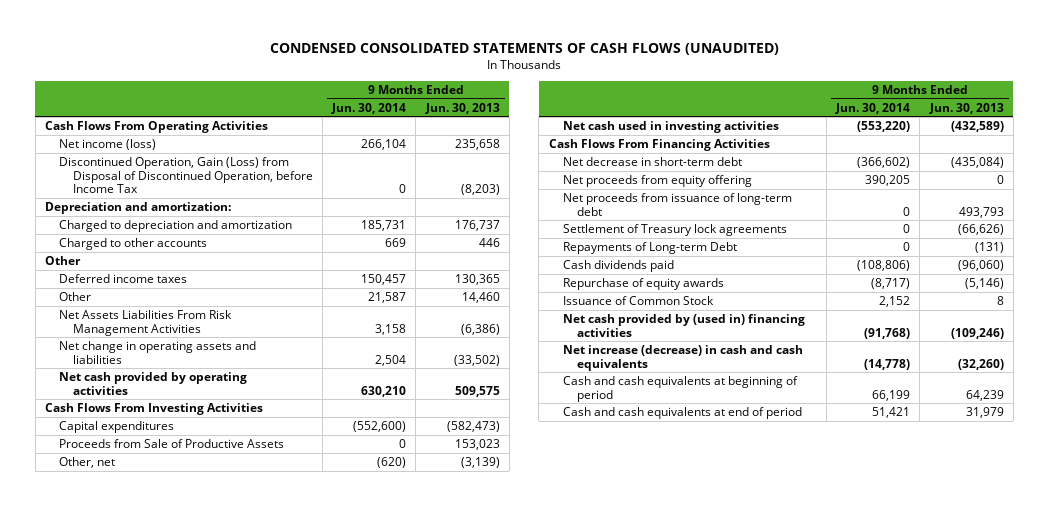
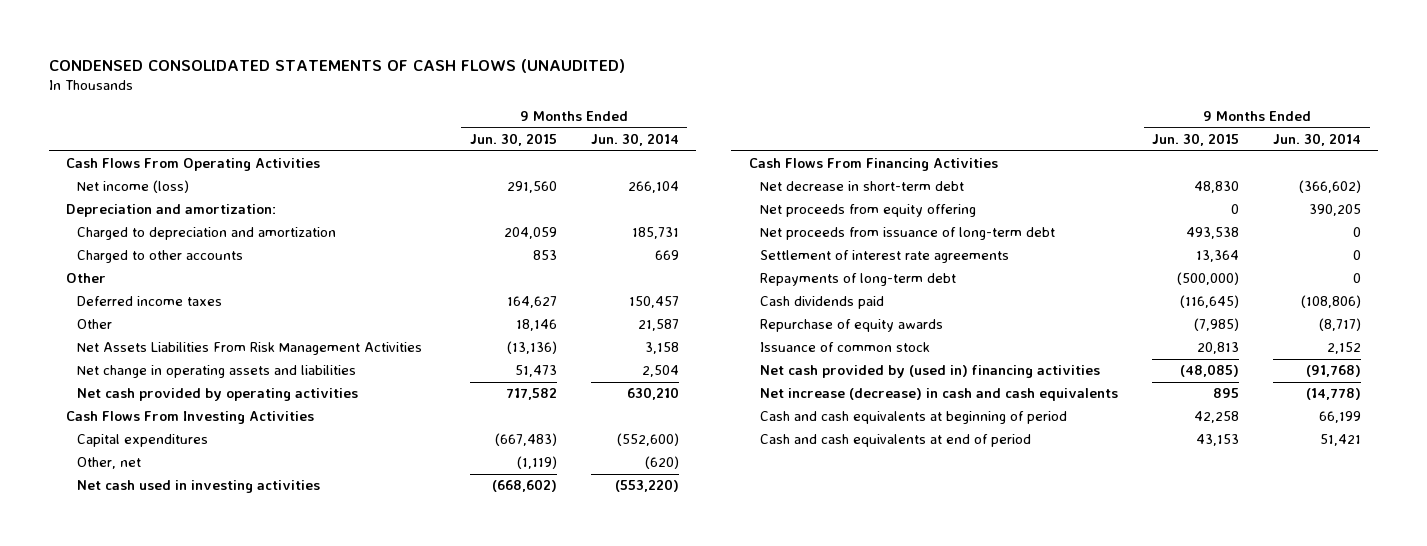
- | 9 Months Ended Jun. 30, 2014 | 9 Months Ended Jun. 30, 2013
+ | 9 Months Ended Jun. 30, 2015 | 9 Months Ended Jun. 30, 2014
- Discontinued Operation, Gain (Loss) from Disposal of Discontinued Operation, before Income Tax | 0 | (8,203)
- Proceeds from Sale of Productive Assets | 0 | 153,023
- Settlement of Treasury lock agreements | 0 | (66,626)
- Repayments of Long-term Debt | 0 | (131)
+ Settlement of interest rate agreements | 13,364 | 0
+ Repayments of long-term debt | (500,000) | 0
- Issuance of Common Stock | 2,152 | 8
+ Issuance of common stock | 20,813 | 2,152

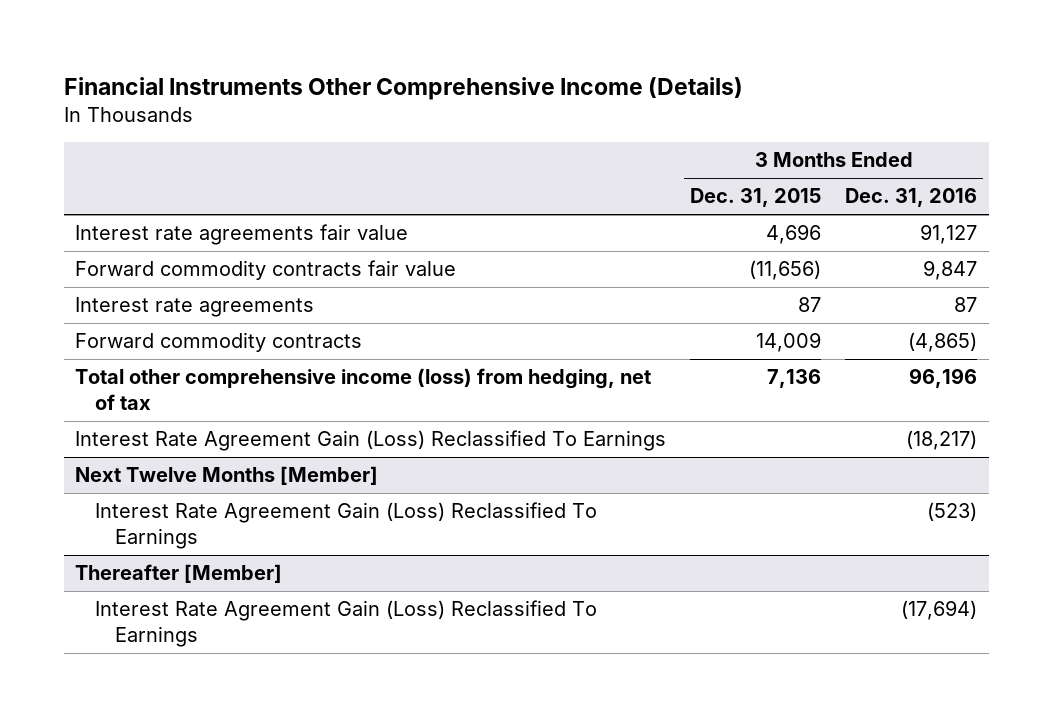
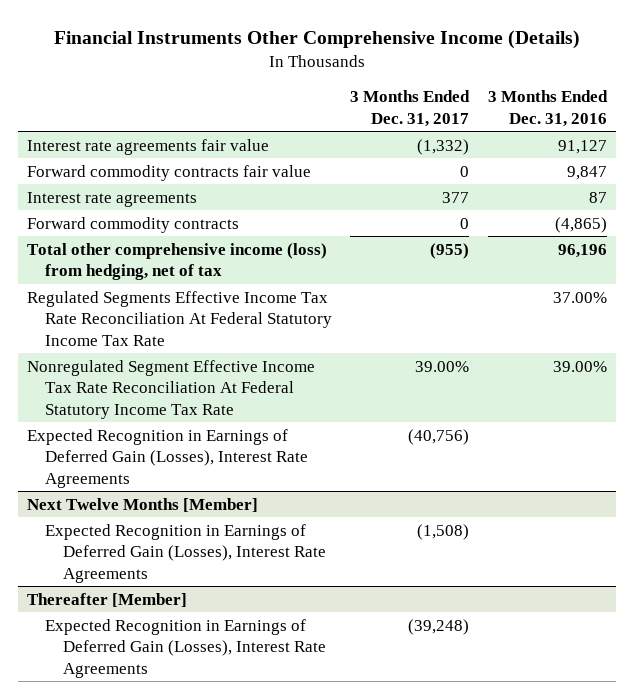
- | 3 Months Ended Dec. 31, 2015 | 3 Months Ended Dec. 31, 2016
+ | 3 Months Ended Dec. 31, 2017 | 3 Months Ended Dec. 31, 2016
- Interest Rate Agreement Gain (Loss) Reclassified To Earnings | | (18,217)
+ Regulated Segments Effective Income Tax Rate Reconciliation At Federal Statutory Income Tax Rate | | 37.00%
+ Nonregulated Segment Effective Income Tax Rate Reconciliation At Federal Statutory Income Tax Rate | 39.00% | 39.00%
+ Expected Recognition in Earnings of Deferred Gain (Losses), Interest Rate Agreements | (40,756) |
@ Next Twelve Months [Member]
- Interest Rate Agreement Gain (Loss) Reclassified To Earnings | | (523)
+ Expected Recognition in Earnings of Deferred Gain (Losses), Interest Rate Agreements | (1,508) |
@ Thereafter [Member]
- Interest Rate Agreement Gain (Loss) Reclassified To Earnings | | (17,694)
+ Expected Recognition in Earnings of Deferred Gain (Losses), Interest Rate Agreements | (39,248) |

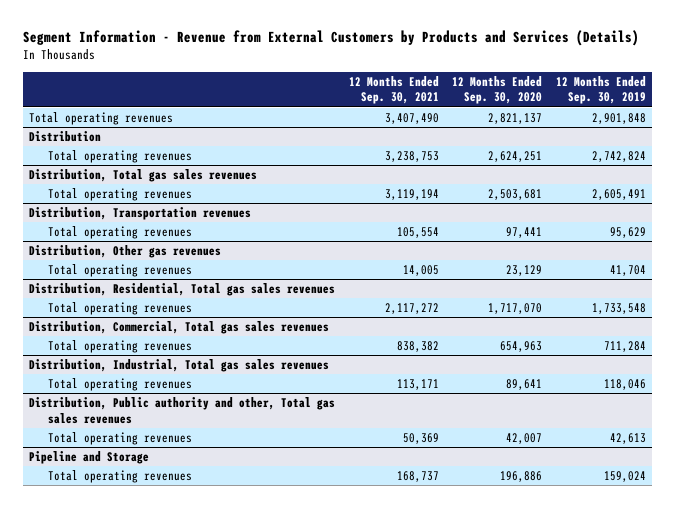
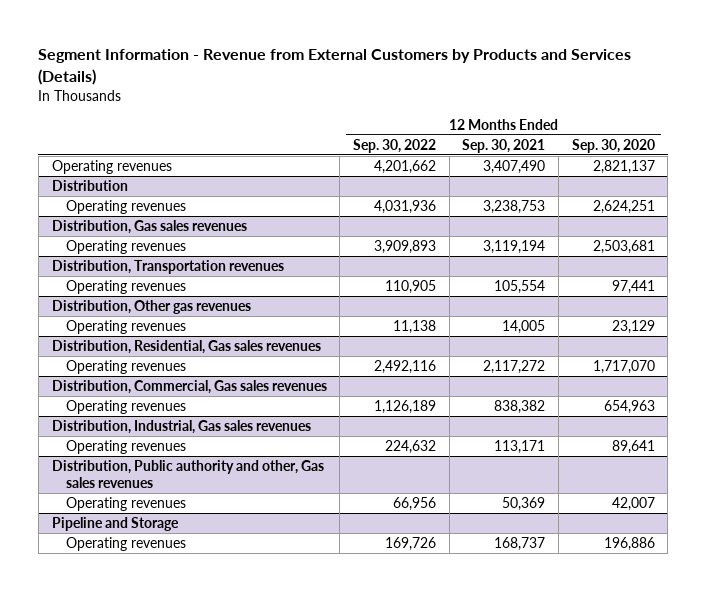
- | 12 Months Ended Sep. 30, 2021 | 12 Months Ended Sep. 30, 2020 | 12 Months Ended Sep. 30, 2019
+ | 12 Months Ended Sep. 30, 2022 | 12 Months Ended Sep. 30, 2021 | 12 Months Ended Sep. 30, 2020
- Total operating revenues | 3,407,490 | 2,821,137 | 2,901,848
+ Operating revenues | 4,201,662 | 3,407,490 | 2,821,137
@ Distribution
- Total operating revenues | 3,238,753 | 2,624,251 | 2,742,824
- Distribution, Total gas sales revenues
- Total operating revenues | 3,119,194 | 2,503,681 | 2,605,491
@ Distribution
+ Operating revenues | 4,031,936 | 3,238,753 | 2,624,251
+ Distribution, Gas sales revenues
+ Operating revenues | 3,909,893 | 3,119,194 | 2,503,681
@ Distribution, Transportation revenues
- Total operating revenues | 105,554 | 97,441 | 95,629
+ Operating revenues | 110,905 | 105,554 | 97,441
@ Distribution, Other gas revenues
- Total operating revenues | 14,005 | 23,129 | 41,704
- Distribution, Residential, Total gas sales revenues
- Total operating revenues | 2,117,272 | 1,717,070 | 1,733,548
- Distribution, Commercial, Total gas sales revenues
- Total operating revenues | 838,382 | 654,963 | 711,284
- Distribution, Industrial, Total gas sales revenues
- Total operating revenues | 113,171 | 89,641 | 118,046
- Distribution, Public authority and other, Total gas sales revenues
- Total operating revenues | 50,369 | 42,007 | 42,613
@ Distribution, Other gas revenues
+ Operating revenues | 11,138 | 14,005 | 23,129
+ Distribution, Residential, Gas sales revenues
+ Operating revenues | 2,492,116 | 2,117,272 | 1,717,070
+ Distribution, Commercial, Gas sales revenues
+ Operating revenues | 1,126,189 | 838,382 | 654,963
+ Distribution, Industrial, Gas sales revenues
+ Operating revenues | 224,632 | 113,171 | 89,641
+ Distribution, Public authority and other, Gas sales revenues
+ Operating revenues | 66,956 | 50,369 | 42,007
@ Pipeline and Storage
- Total operating revenues | 168,737 | 196,886 | 159,024
+ Operating revenues | 169,726 | 168,737 | 196,886

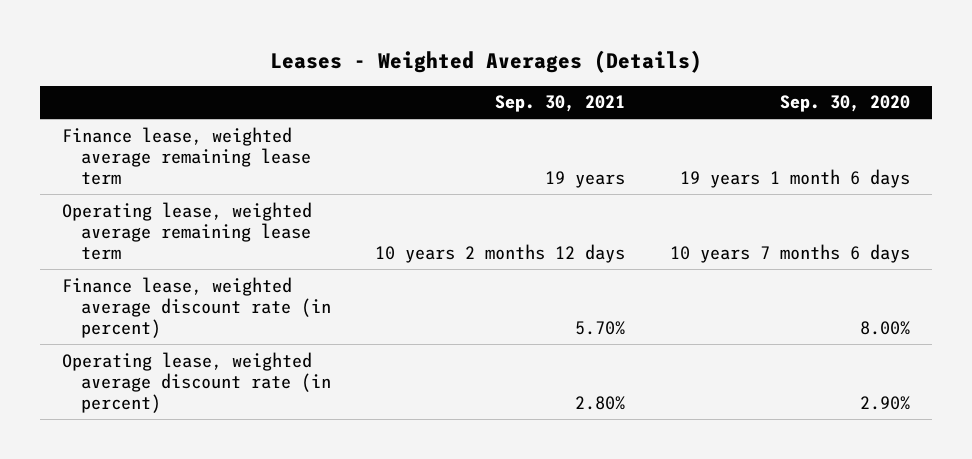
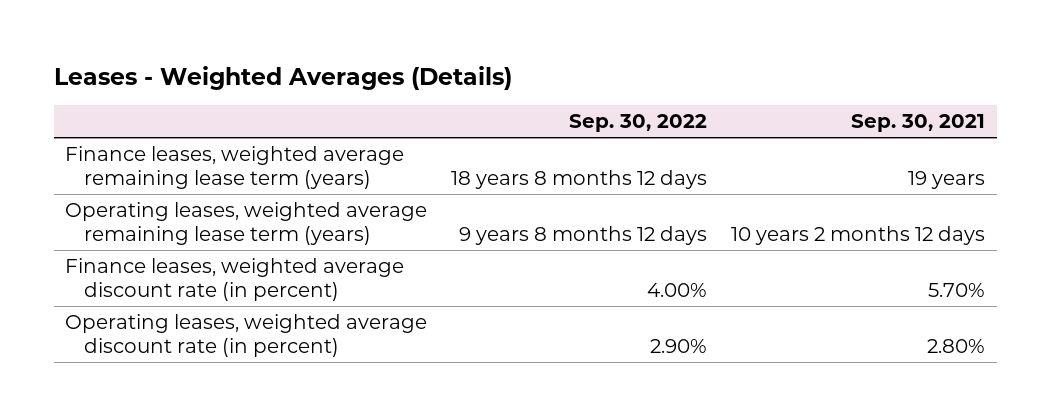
- | Sep. 30, 2021 | Sep. 30, 2020
+ | Sep. 30, 2022 | Sep. 30, 2021
- Finance lease, weighted average remaining lease term | 19 years | 19 years 1 month 6 days
- Operating lease, weighted average remaining lease term | 10 years 2 months 12 days | 10 years 7 months 6 days
- Finance lease, weighted average discount rate (in percent) | 5.70% | 8.00%
- Operating lease, weighted average discount rate (in percent) | 2.80% | 2.90%
+ Finance leases, weighted average remaining lease term (years) | 18 years 8 months 12 days | 19 years
+ Operating leases, weighted average remaining lease term (years) | 9 years 8 months 12 days | 10 years 2 months 12 days
+ Finance leases, weighted average discount rate (in percent) | 4.00% | 5.70%
+ Operating leases, weighted average discount rate (in percent) | 2.90% | 2.80%

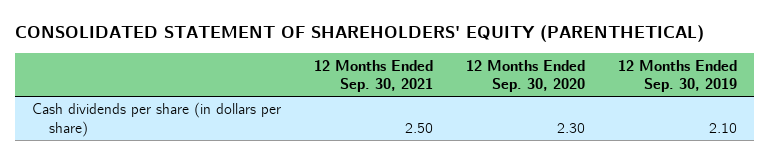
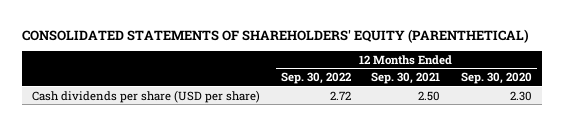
- CONSOLIDATED STATEMENT OF SHAREHOLDERS' EQUITY (PARENTHETICAL)
+ CONSOLIDATED STATEMENTS OF SHAREHOLDERS' EQUITY (PARENTHETICAL)
- | 12 Months Ended Sep. 30, 2021 | 12 Months Ended Sep. 30, 2020 | 12 Months Ended Sep. 30, 2019
+ | 12 Months Ended Sep. 30, 2022 | 12 Months Ended Sep. 30, 2021 | 12 Months Ended Sep. 30, 2020
- Cash dividends per share (in dollars per share) | 2.50 | 2.30 | 2.10
+ Cash dividends per share (USD per share) | 2.72 | 2.50 | 2.30

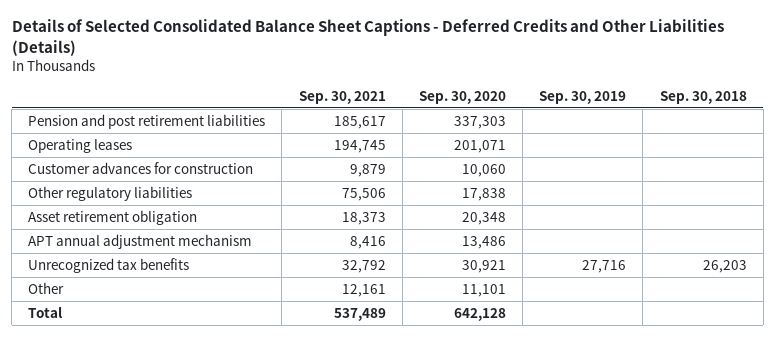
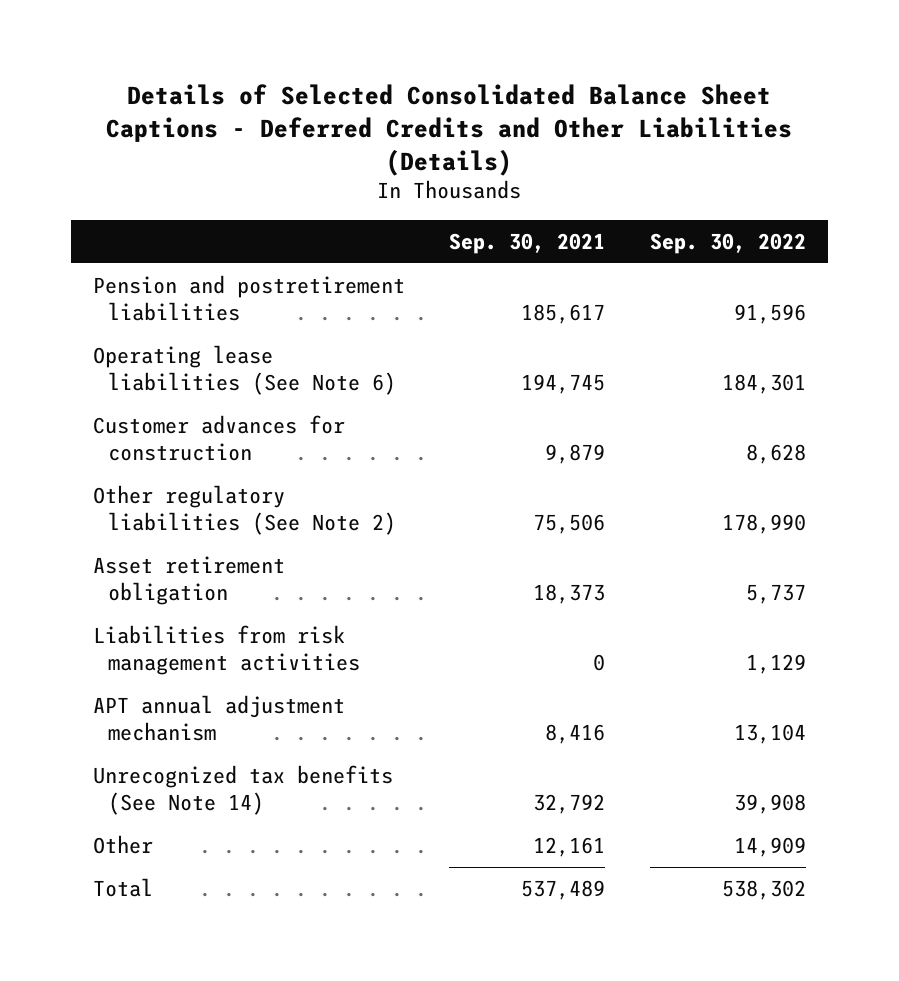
- | Sep. 30, 2021 | Sep. 30, 2020 | Sep. 30, 2019 | Sep. 30, 2018
+ | Sep. 30, 2021 | Sep. 30, 2022
- Pension and post retirement liabilities | 185,617 | 337,303 | |
- Operating leases | 194,745 | 201,071 | |
+ Pension and postretirement liabilities | 185,617 | 91,596
+ Operating lease liabilities (See Note 6) | 194,745 | 184,301
- Other regulatory liabilities | 75,506 | 17,838 | |
+ Other regulatory liabilities (See Note 2) | 75,506 | 178,990
+ Liabilities from risk management activities | 0 | 1,129
- Unrecognized tax benefits | 32,792 | 30,921 | 27,716 | 26,203
+ Unrecognized tax benefits (See Note 14) | 32,792 | 39,908

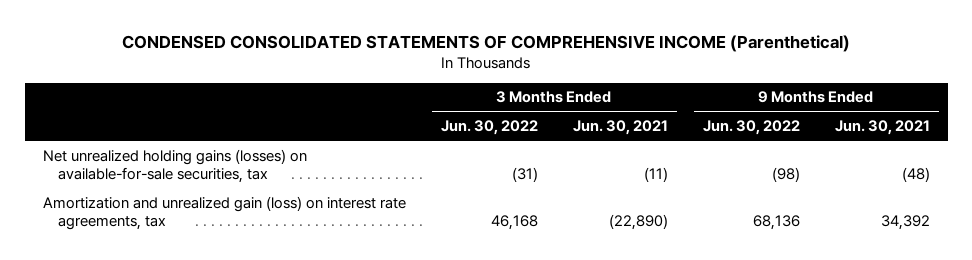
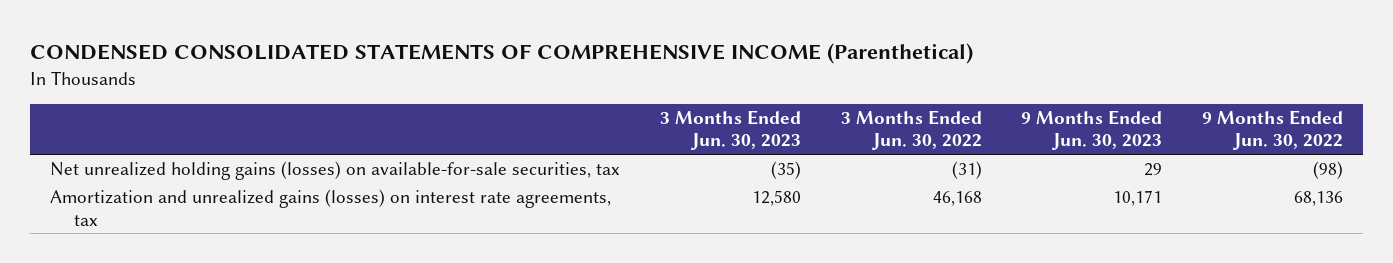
- | 3 Months Ended Jun. 30, 2022 | 3 Months Ended Jun. 30, 2021 | 9 Months Ended Jun. 30, 2022 | 9 Months Ended Jun. 30, 2021
+ | 3 Months Ended Jun. 30, 2023 | 3 Months Ended Jun. 30, 2022 | 9 Months Ended Jun. 30, 2023 | 9 Months Ended Jun. 30, 2022
- Amortization and unrealized gain (loss) on interest rate agreements, tax | 46,168 | (22,890) | 68,136 | 34,392
+ Amortization and unrealized gains (losses) on interest rate agreements, tax | 12,580 | 46,168 | 10,171 | 68,136

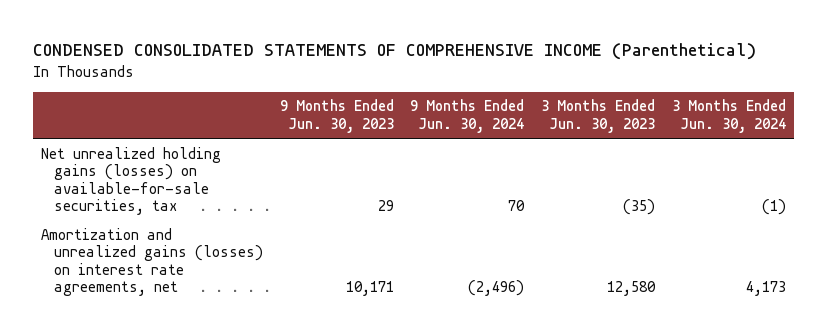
- | 3 Months Ended Jun. 30, 2023 | 3 Months Ended Jun. 30, 2022 | 9 Months Ended Jun. 30, 2023 | 9 Months Ended Jun. 30, 2022
+ | 9 Months Ended Jun. 30, 2023 | 9 Months Ended Jun. 30, 2024 | 3 Months Ended Jun. 30, 2023 | 3 Months Ended Jun. 30, 2024
- Amortization and unrealized gains (losses) on interest rate agreements, tax | 12,580 | 46,168 | 10,171 | 68,136
+ Amortization and unrealized gains (losses) on interest rate agreements, net | 10,171 | (2,496) | 12,580 | 4,173

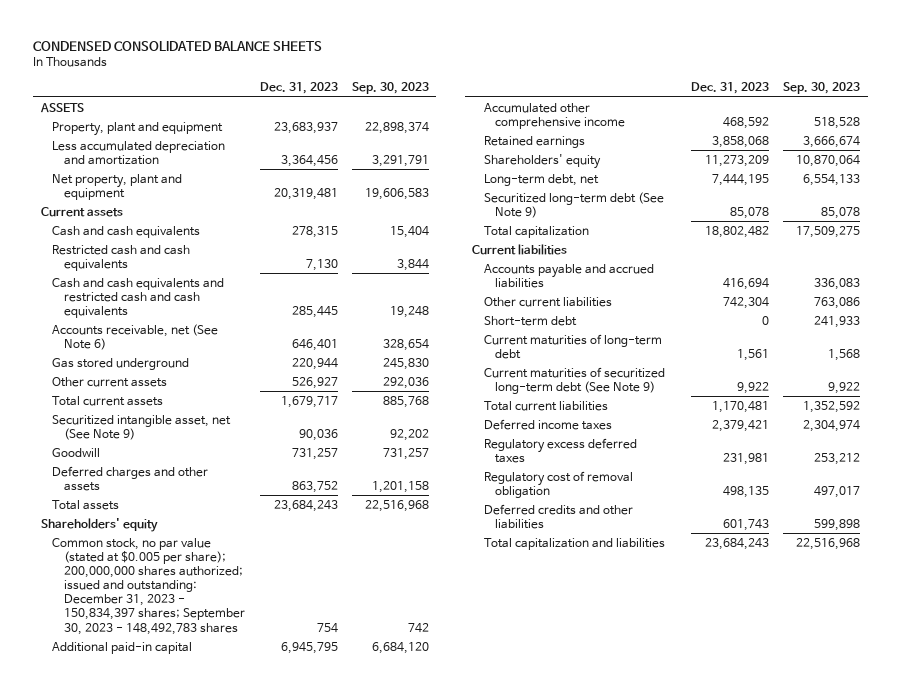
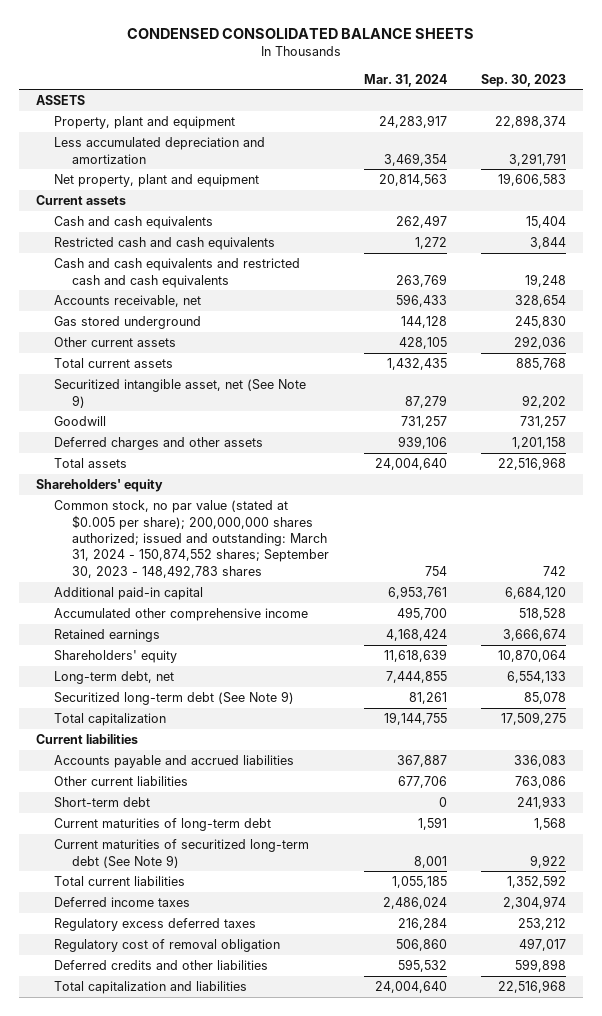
- | Dec. 31, 2023 | Sep. 30, 2023
+ | Mar. 31, 2024 | Sep. 30, 2023
- Accounts receivable, net (See Note 6) | 646,401 | 328,654
+ Accounts receivable, net | 596,433 | 328,654
- Common stock, no par value (stated at $0.005 per share); 200,000,000 shares authorized; issued and outstanding: December 31, 2023 - 150,834,397 shares; September 30, 2023 - 148,492,783 shares | 754 | 742
+ Common stock, no par value (stated at $0.005 per share); 200,000,000 shares authorized; issued and outstanding: March 31, 2024 - 150,874,552 shares; September 30, 2023 - 148,492,783 shares | 754 | 742

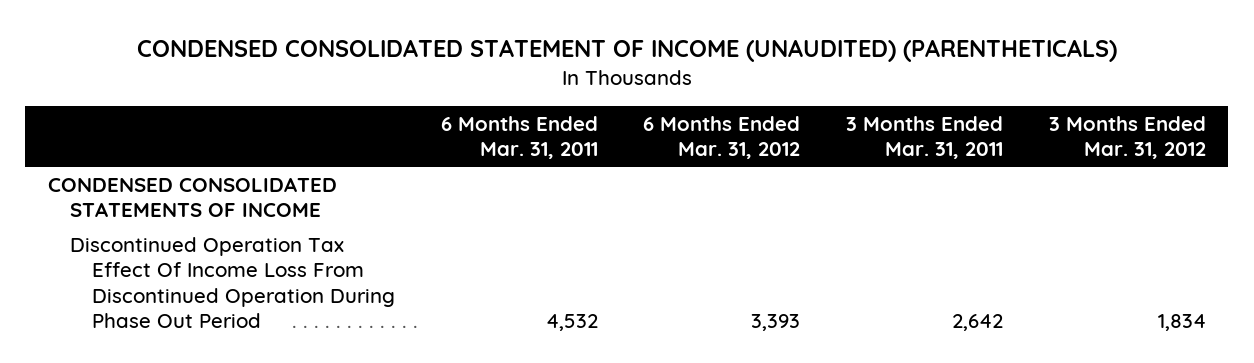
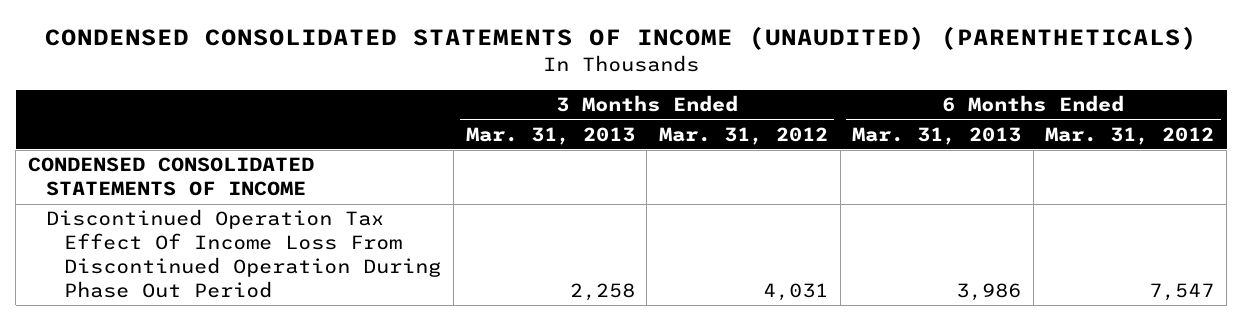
- CONDENSED CONSOLIDATED STATEMENT OF INCOME (UNAUDITED) (PARENTHETICALS)
+ CONDENSED CONSOLIDATED STATEMENTS OF INCOME (UNAUDITED) (PARENTHETICALS)
- | 6 Months Ended Mar. 31, 2011 | 6 Months Ended Mar. 31, 2012 | 3 Months Ended Mar. 31, 2011 | 3 Months Ended Mar. 31, 2012
+ | 3 Months Ended Mar. 31, 2013 | 3 Months Ended Mar. 31, 2012 | 6 Months Ended Mar. 31, 2013 | 6 Months Ended Mar. 31, 2012
- Discontinued Operation Tax Effect Of Income Loss From Discontinued Operation During Phase Out Period | 4,532 | 3,393 | 2,642 | 1,834
+ Discontinued Operation Tax Effect Of Income Loss From Discontinued Operation During Phase Out Period | 2,258 | 4,031 | 3,986 | 7,547

